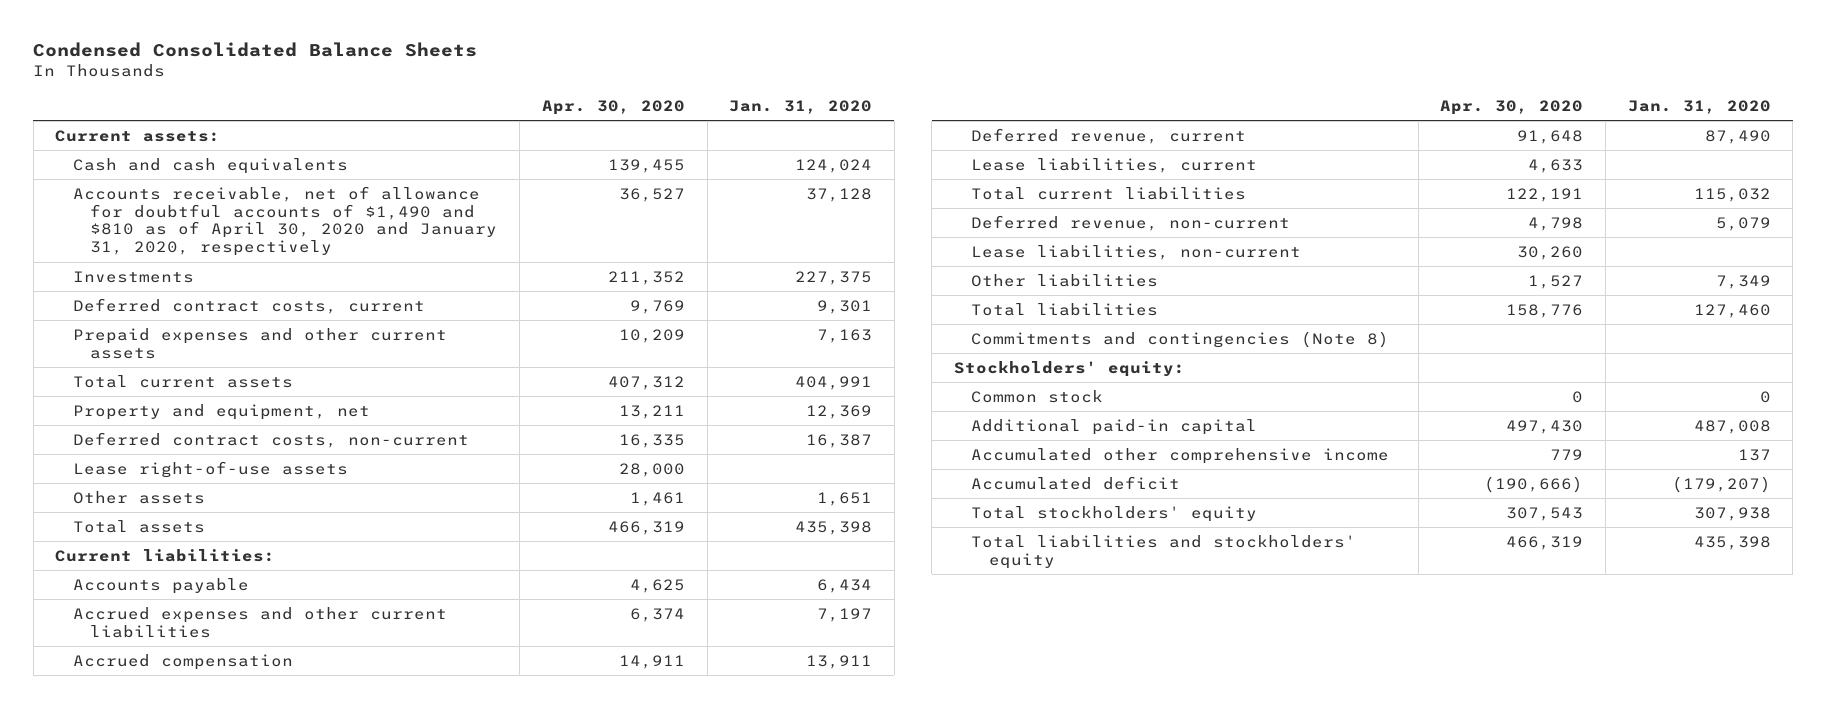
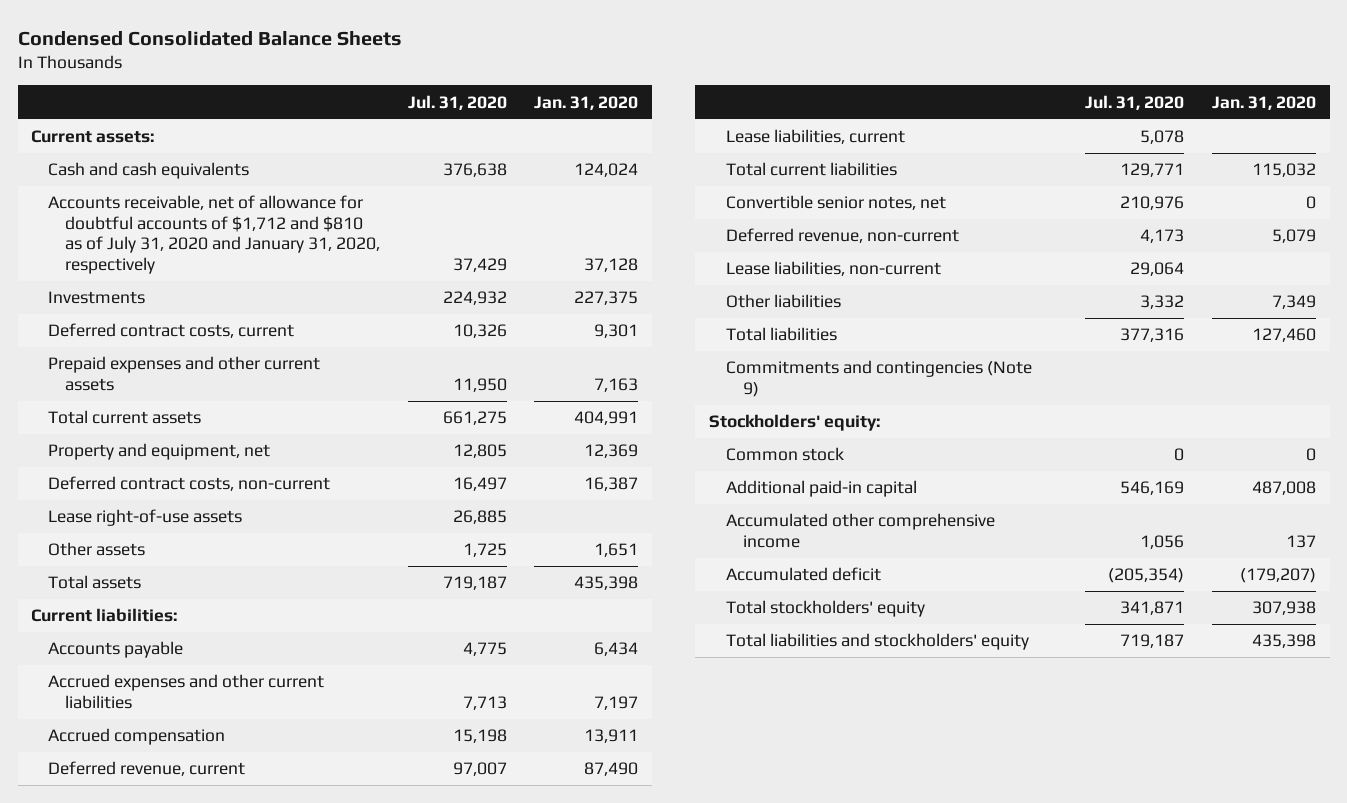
- | Apr. 30, 2020 | Jan. 31, 2020
+ | Jul. 31, 2020 | Jan. 31, 2020
- Accounts receivable, net of allowance for doubtful accounts of $1,490 and $810 as of April 30, 2020 and January 31, 2020, respectively | 36,527 | 37,128
+ Accounts receivable, net of allowance for doubtful accounts of $1,712 and $810 as of July 31, 2020 and January 31, 2020, respectively | 37,429 | 37,128
+ Convertible senior notes, net | 210,976 | 0
- Commitments and contingencies (Note 8)
+ Commitments and contingencies (Note 9)

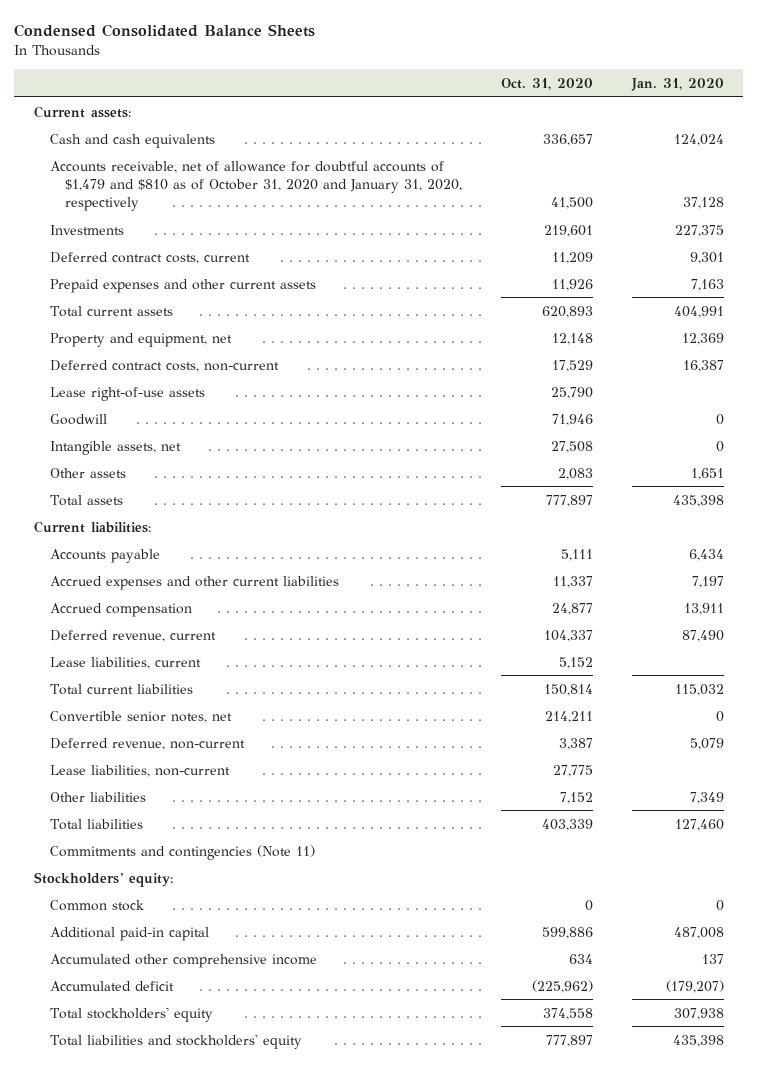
- | Jul. 31, 2020 | Jan. 31, 2020
+ | Oct. 31, 2020 | Jan. 31, 2020
- Accounts receivable, net of allowance for doubtful accounts of $1,712 and $810 as of July 31, 2020 and January 31, 2020, respectively | 37,429 | 37,128
+ Accounts receivable, net of allowance for doubtful accounts of $1,479 and $810 as of October 31, 2020 and January 31, 2020, respectively | 41,500 | 37,128
+ Goodwill | 71,946 | 0
+ Intangible assets, net | 27,508 | 0
- Commitments and contingencies (Note 9)
+ Commitments and contingencies (Note 11)

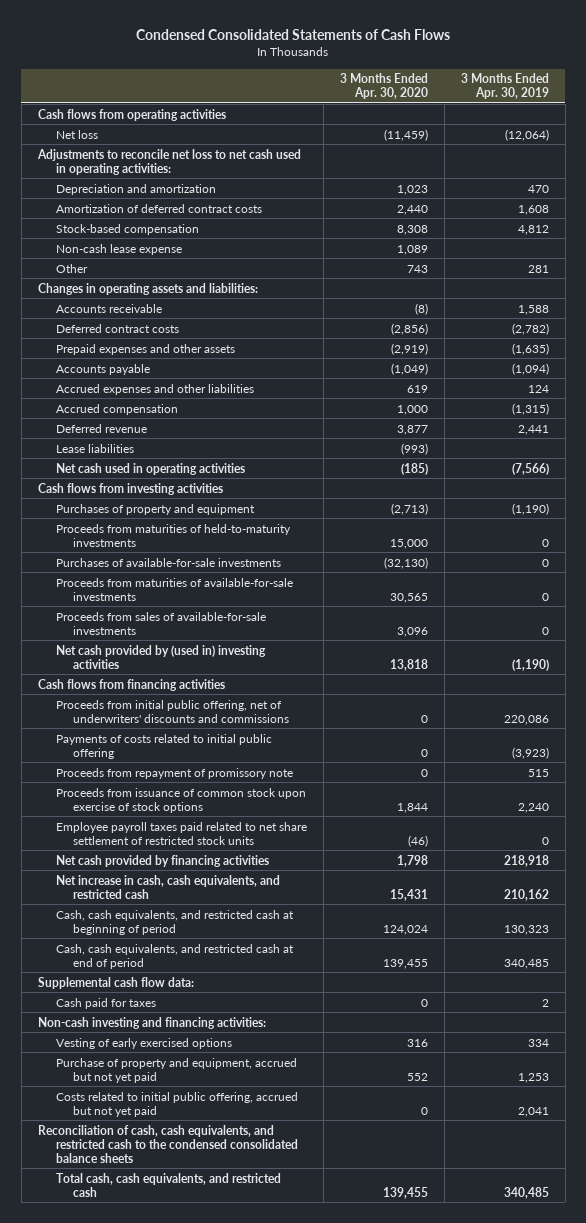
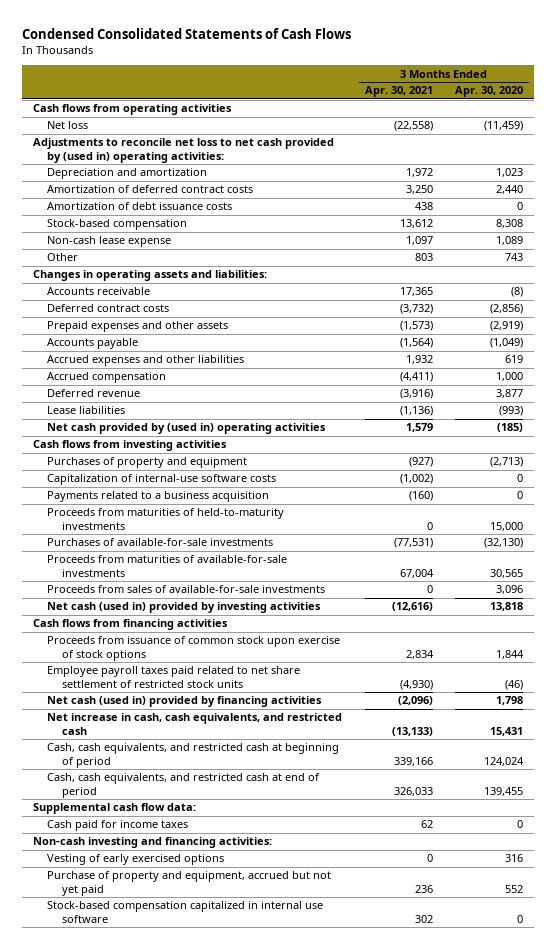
- | 3 Months Ended Apr. 30, 2020 | 3 Months Ended Apr. 30, 2019
+ | 3 Months Ended Apr. 30, 2021 | 3 Months Ended Apr. 30, 2020
- Adjustments to reconcile net loss to net cash used in operating activities:
+ Adjustments to reconcile net loss to net cash provided by (used in) operating activities:
+ Amortization of debt issuance costs | 438 | 0
- Net cash used in operating activities | (185) | (7,566)
+ Net cash provided by (used in) operating activities | 1,579 | (185)
+ Capitalization of internal-use software costs | (1,002) | 0
+ Payments related to a business acquisition | (160) | 0
- Net cash provided by (used in) investing activities | 13,818 | (1,190)
+ Net cash (used in) provided by investing activities | (12,616) | 13,818
- Proceeds from initial public offering, net of underwriters' discounts and commissions | 0 | 220,086
- Payments of costs related to initial public offering | 0 | (3,923)
- Proceeds from repayment of promissory note | 0 | 515
- Net cash provided by financing activities | 1,798 | 218,918
+ Net cash (used in) provided by financing activities | (2,096) | 1,798
- Cash paid for taxes | 0 | 2
+ Cash paid for income taxes | 62 | 0
- Costs related to initial public offering, accrued but not yet paid | 0 | 2,041
- Reconciliation of cash, cash equivalents, and restricted cash to the condensed consolidated balance sheets
- Total cash, cash equivalents, and restricted cash | 139,455 | 340,485
+ Stock-based compensation capitalized in internal use software | 302 | 0

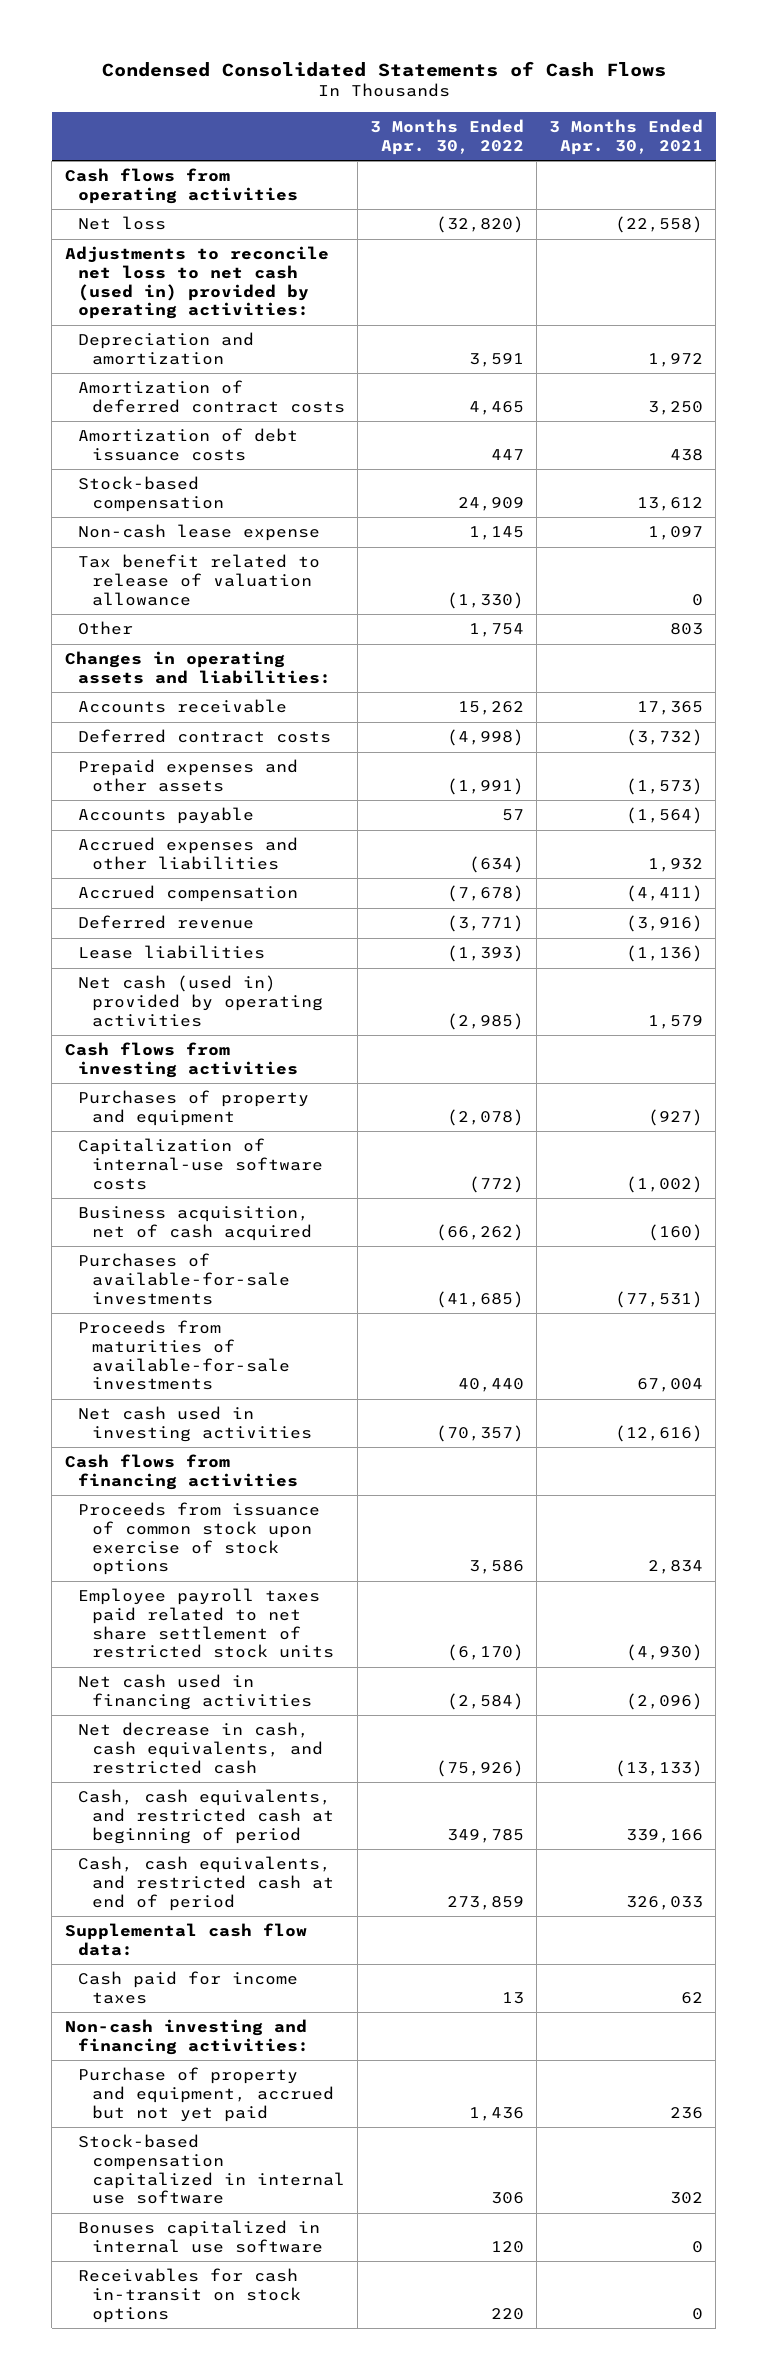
- | 3 Months Ended Apr. 30, 2021 | 3 Months Ended Apr. 30, 2020
+ | 3 Months Ended Apr. 30, 2022 | 3 Months Ended Apr. 30, 2021
- Adjustments to reconcile net loss to net cash provided by (used in) operating activities:
+ Adjustments to reconcile net loss to net cash (used in) provided by operating activities:
+ Tax benefit related to release of valuation allowance | (1,330) | 0
- Net cash provided by (used in) operating activities | 1,579 | (185)
+ Net cash (used in) provided by operating activities | (2,985) | 1,579
- Payments related to a business acquisition | (160) | 0
- Proceeds from maturities of held-to-maturity investments | 0 | 15,000
+ Business acquisition, net of cash acquired | (66,262) | (160)
- Proceeds from sales of available-for-sale investments | 0 | 3,096
- Net cash (used in) provided by investing activities | (12,616) | 13,818
+ Net cash used in investing activities | (70,357) | (12,616)
- Net cash (used in) provided by financing activities | (2,096) | 1,798
- Net increase in cash, cash equivalents, and restricted cash | (13,133) | 15,431
+ Net cash used in financing activities | (2,584) | (2,096)
+ Net decrease in cash, cash equivalents, and restricted cash | (75,926) | (13,133)
- Vesting of early exercised options | 0 | 316
+ Bonuses capitalized in internal use software | 120 | 0
+ Receivables for cash in-transit on stock options | 220 | 0

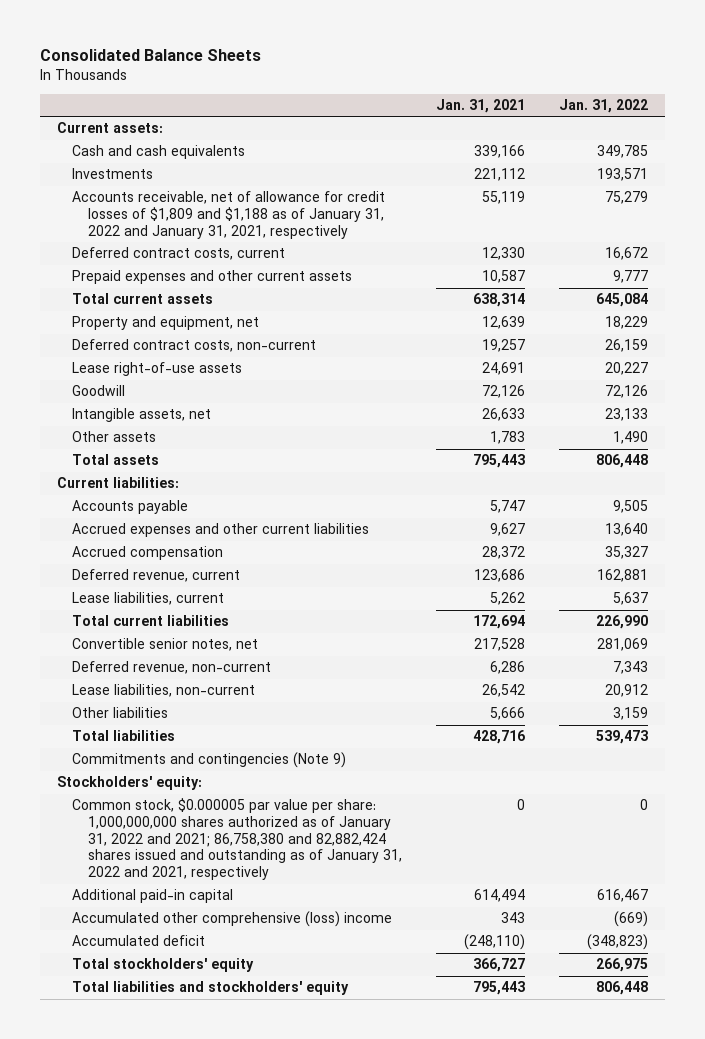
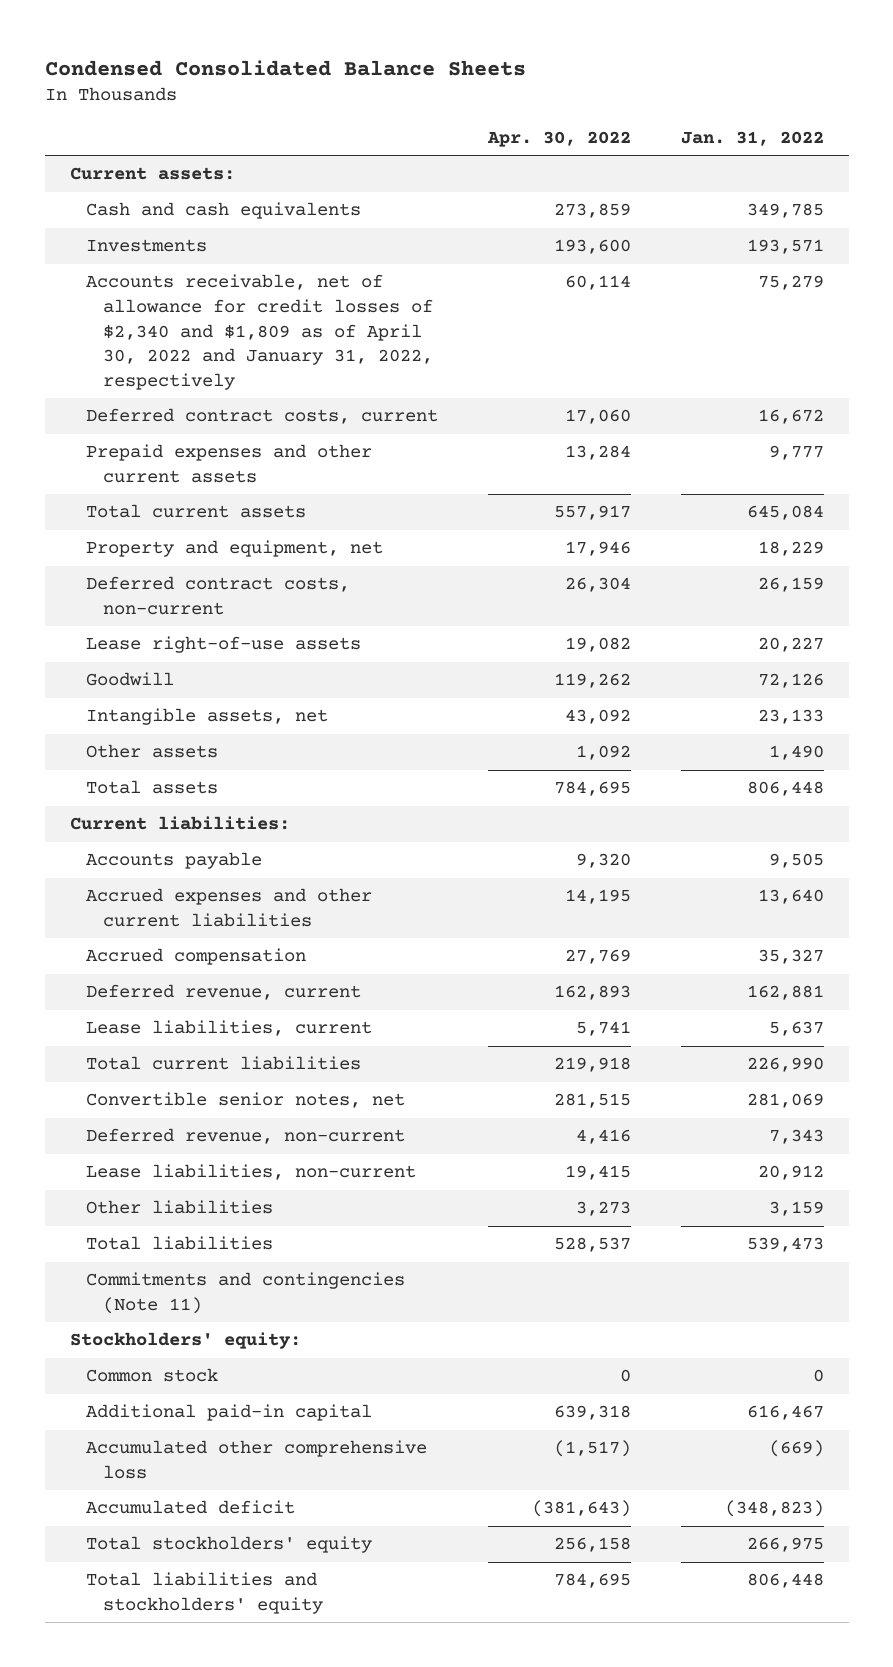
- Consolidated Balance Sheets
+ Condensed Consolidated Balance Sheets
- | Jan. 31, 2021 | Jan. 31, 2022
+ | Apr. 30, 2022 | Jan. 31, 2022
- Accounts receivable, net of allowance for credit losses of $1,809 and $1,188 as of January 31, 2022 and January 31, 2021, respectively | 55,119 | 75,279
+ Accounts receivable, net of allowance for credit losses of $2,340 and $1,809 as of April 30, 2022 and January 31, 2022, respectively | 60,114 | 75,279
- Commitments and contingencies (Note 9)
+ Commitments and contingencies (Note 11)
- Common stock, $0.000005 par value per share: 1,000,000,000 shares authorized as of January 31, 2022 and 2021; 86,758,380 and 82,882,424 shares issued and outstanding as of January 31, 2022 and 2021, respectively | 0 | 0
+ Common stock | 0 | 0
- Accumulated other comprehensive (loss) income | 343 | (669)
+ Accumulated other comprehensive loss | (1,517) | (669)

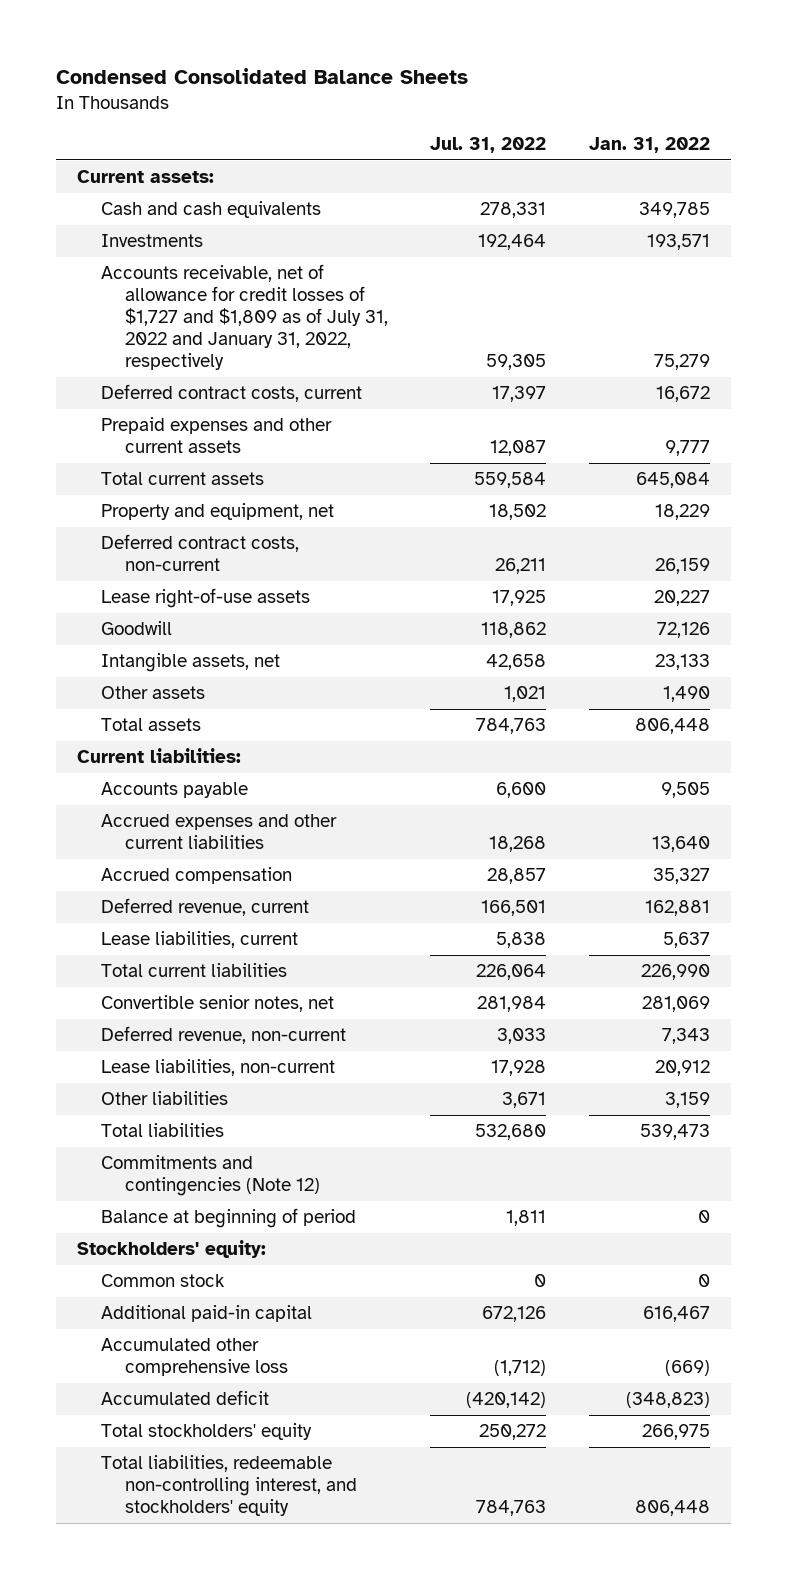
- | Apr. 30, 2022 | Jan. 31, 2022
+ | Jul. 31, 2022 | Jan. 31, 2022
- Accounts receivable, net of allowance for credit losses of $2,340 and $1,809 as of April 30, 2022 and January 31, 2022, respectively | 60,114 | 75,279
+ Accounts receivable, net of allowance for credit losses of $1,727 and $1,809 as of July 31, 2022 and January 31, 2022, respectively | 59,305 | 75,279
- Commitments and contingencies (Note 11)
+ Commitments and contingencies (Note 12)
+ Balance at beginning of period | 1,811 | 0
- Total liabilities and stockholders' equity | 784,695 | 806,448
+ Total liabilities, redeemable non-controlling interest, and stockholders' equity | 784,763 | 806,448

